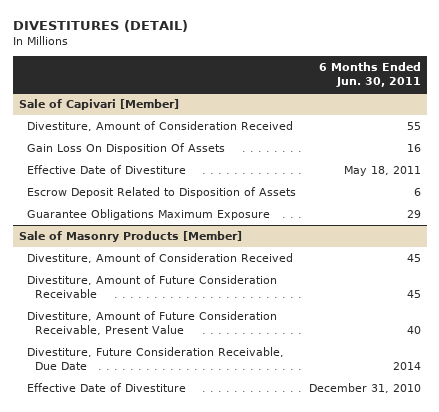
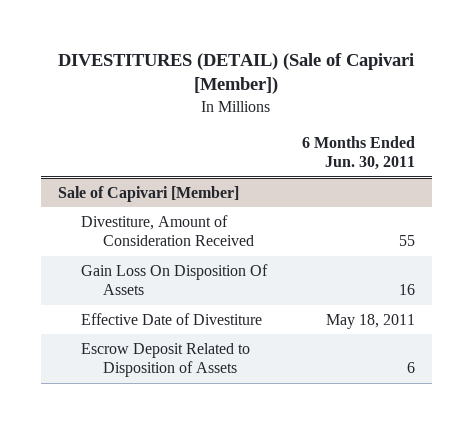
- DIVESTITURES (DETAIL)
+ DIVESTITURES (DETAIL) (Sale of Capivari [Member])
@ Sale of Capivari [Member]
- Guarantee Obligations Maximum Exposure | 29
- Sale of Masonry Products [Member]
- Divestiture, Amount of Consideration Received | 45
- Divestiture, Amount of Future Consideration Receivable | 45
- Divestiture, Amount of Future Consideration Receivable, Present Value | 40
- Divestiture, Future Consideration Receivable, Due Date | 2014
- Effective Date of Divestiture | December 31, 2010

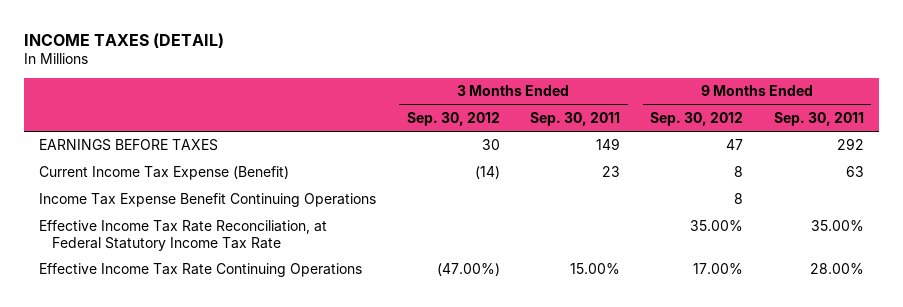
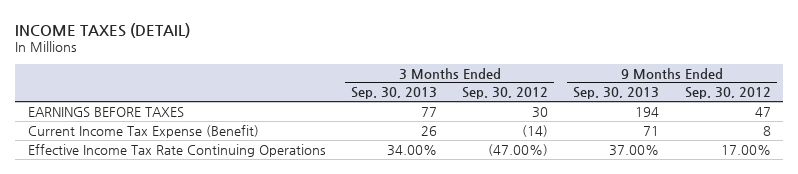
- | 3 Months Ended Sep. 30, 2012 | 3 Months Ended Sep. 30, 2011 | 9 Months Ended Sep. 30, 2012 | 9 Months Ended Sep. 30, 2011
+ | 3 Months Ended Sep. 30, 2013 | 3 Months Ended Sep. 30, 2012 | 9 Months Ended Sep. 30, 2013 | 9 Months Ended Sep. 30, 2012
- Income Tax Expense Benefit Continuing Operations | | | 8 |
- Effective Income Tax Rate Reconciliation, at Federal Statutory Income Tax Rate | | | 35.00% | 35.00%

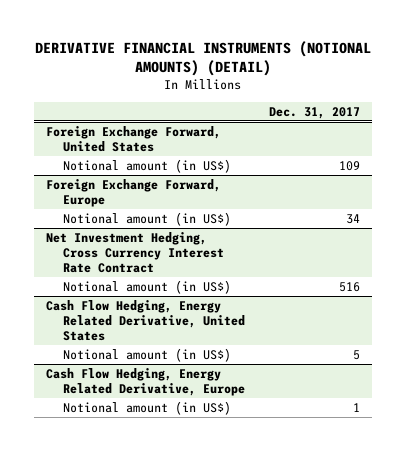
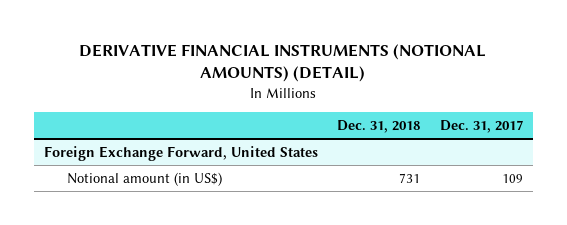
- | Dec. 31, 2017
+ | Dec. 31, 2018 | Dec. 31, 2017
- Foreign Exchange Forward, Europe
- Notional amount (in US$) | 34
- Net Investment Hedging, Cross Currency Interest Rate Contract
- Notional amount (in US$) | 516
- Cash Flow Hedging, Energy Related Derivative, United States
- Notional amount (in US$) | 5
- Cash Flow Hedging, Energy Related Derivative, Europe
- Notional amount (in US$) | 1

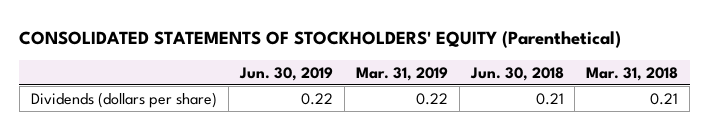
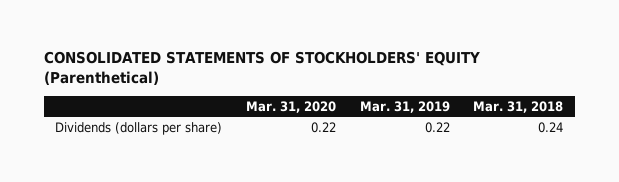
- | Jun. 30, 2019 | Mar. 31, 2019 | Jun. 30, 2018 | Mar. 31, 2018
+ | Mar. 31, 2020 | Mar. 31, 2019 | Mar. 31, 2018
- Dividends (dollars per share) | 0.22 | 0.22 | 0.21 | 0.21
+ Dividends (dollars per share) | 0.22 | 0.22 | 0.24

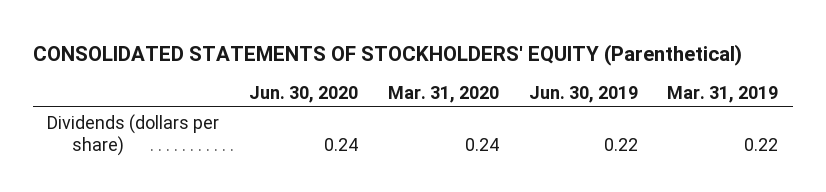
- | Mar. 31, 2020 | Mar. 31, 2019 | Mar. 31, 2018
+ | Jun. 30, 2020 | Mar. 31, 2020 | Jun. 30, 2019 | Mar. 31, 2019
- Dividends (dollars per share) | 0.22 | 0.22 | 0.24
+ Dividends (dollars per share) | 0.24 | 0.24 | 0.22 | 0.22

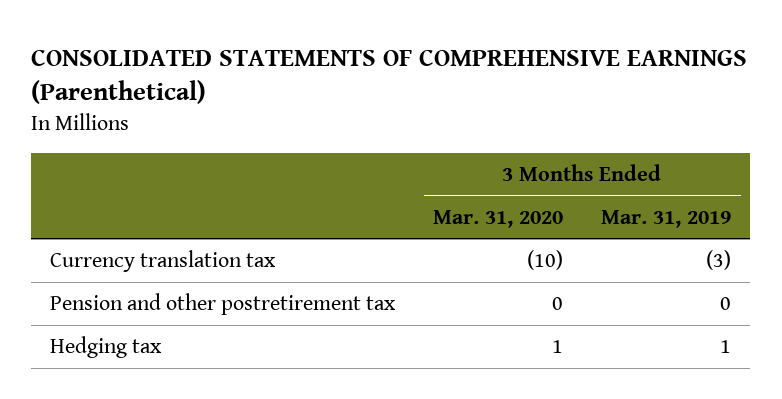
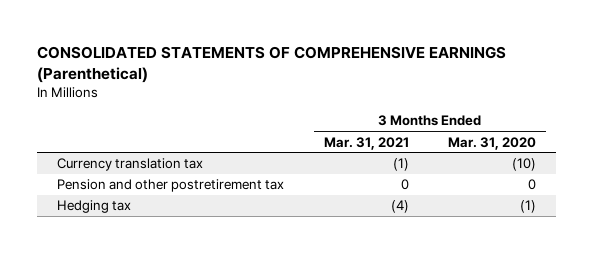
- | 3 Months Ended Mar. 31, 2020 | 3 Months Ended Mar. 31, 2019
+ | 3 Months Ended Mar. 31, 2021 | 3 Months Ended Mar. 31, 2020
- Hedging tax | 1 | 1
+ Hedging tax | (4) | (1)

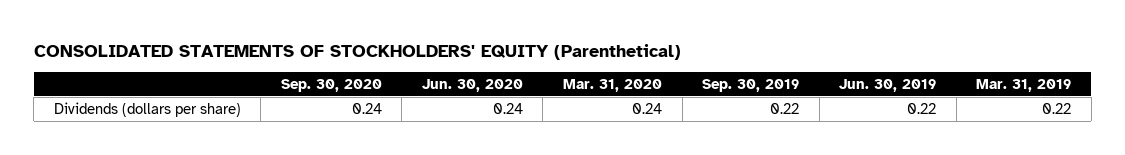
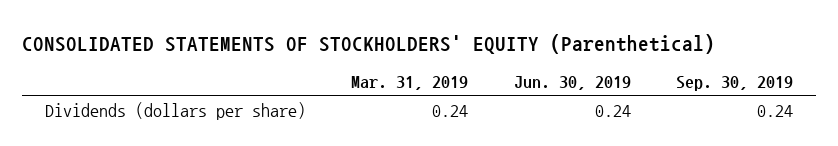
- | Sep. 30, 2020 | Jun. 30, 2020 | Mar. 31, 2020 | Sep. 30, 2019 | Jun. 30, 2019 | Mar. 31, 2019
+ | Mar. 31, 2019 | Jun. 30, 2019 | Sep. 30, 2019
- Dividends (dollars per share) | 0.24 | 0.24 | 0.24 | 0.22 | 0.22 | 0.22
+ Dividends (dollars per share) | 0.24 | 0.24 | 0.24

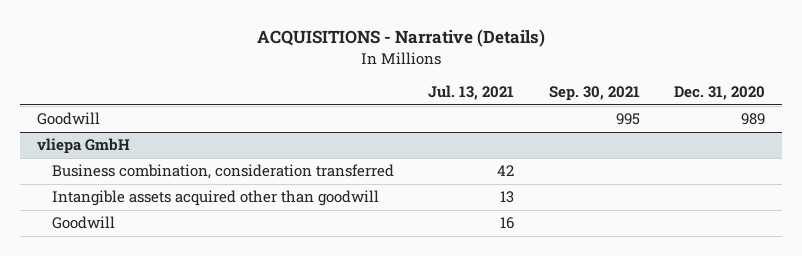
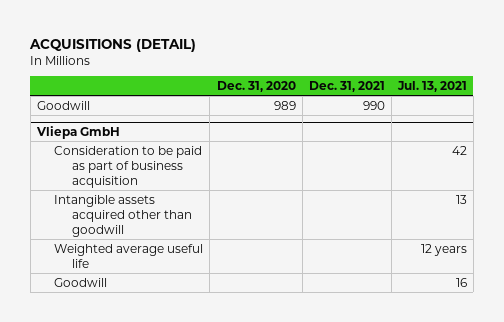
- ACQUISITIONS - Narrative (Details)
+ ACQUISITIONS (DETAIL)
- | Jul. 13, 2021 | Sep. 30, 2021 | Dec. 31, 2020
+ | Dec. 31, 2020 | Dec. 31, 2021 | Jul. 13, 2021
- vliepa GmbH
- Business combination, consideration transferred | 42 | |
+ Vliepa GmbH
+ Consideration to be paid as part of business acquisition | | | 42
+ Weighted average useful life | | | 12 years

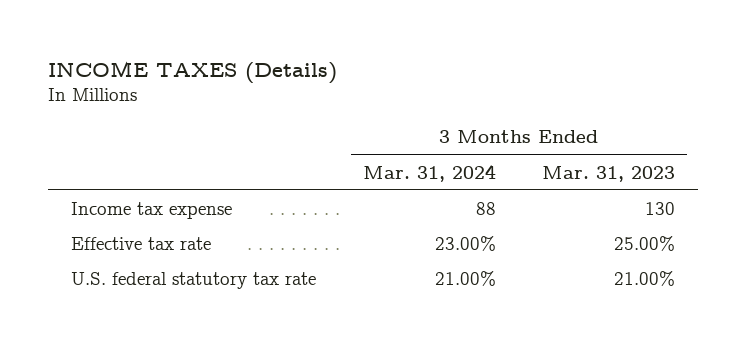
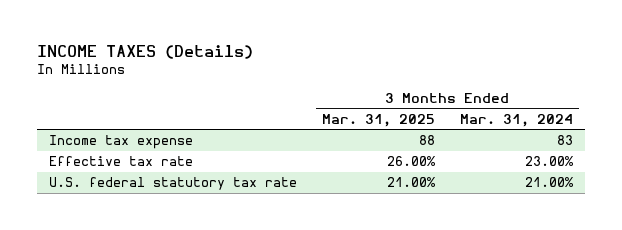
- | 3 Months Ended Mar. 31, 2024 | 3 Months Ended Mar. 31, 2023
+ | 3 Months Ended Mar. 31, 2025 | 3 Months Ended Mar. 31, 2024
- Income tax expense | 88 | 130
+ Income tax expense | 88 | 83

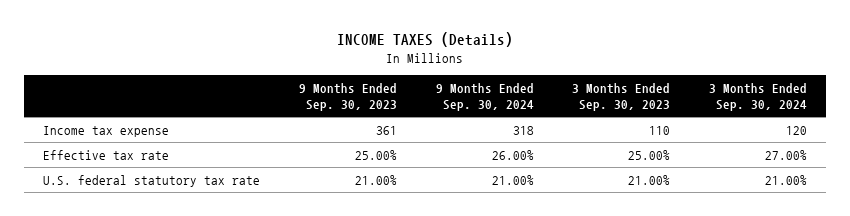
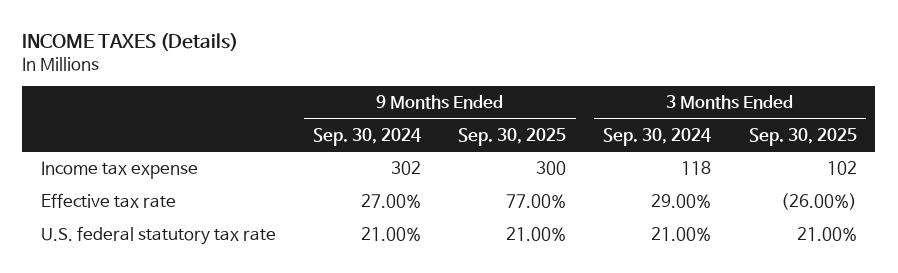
- | 9 Months Ended Sep. 30, 2023 | 9 Months Ended Sep. 30, 2024 | 3 Months Ended Sep. 30, 2023 | 3 Months Ended Sep. 30, 2024
+ | 9 Months Ended Sep. 30, 2024 | 9 Months Ended Sep. 30, 2025 | 3 Months Ended Sep. 30, 2024 | 3 Months Ended Sep. 30, 2025
- Income tax expense | 361 | 318 | 110 | 120
- Effective tax rate | 25.00% | 26.00% | 25.00% | 27.00%
+ Income tax expense | 302 | 300 | 118 | 102
+ Effective tax rate | 27.00% | 77.00% | 29.00% | (26.00%)

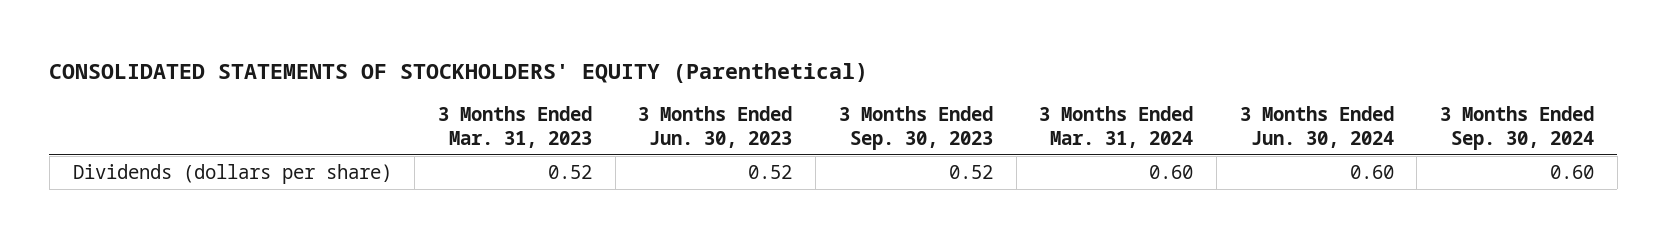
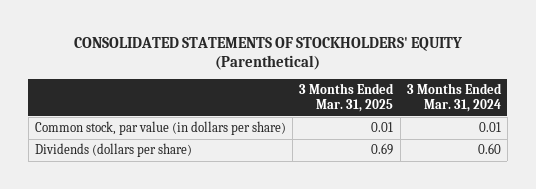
- | 3 Months Ended Mar. 31, 2023 | 3 Months Ended Jun. 30, 2023 | 3 Months Ended Sep. 30, 2023 | 3 Months Ended Mar. 31, 2024 | 3 Months Ended Jun. 30, 2024 | 3 Months Ended Sep. 30, 2024
+ | 3 Months Ended Mar. 31, 2025 | 3 Months Ended Mar. 31, 2024
+ Common stock, par value (in dollars per share) | 0.01 | 0.01

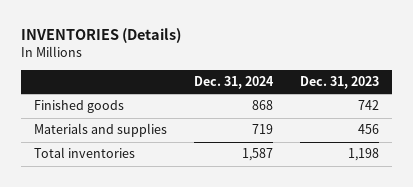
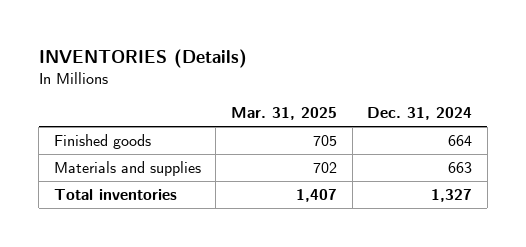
- | Dec. 31, 2024 | Dec. 31, 2023
+ | Mar. 31, 2025 | Dec. 31, 2024
- Finished goods | 868 | 742
- Materials and supplies | 719 | 456
- Total inventories | 1,587 | 1,198
+ Finished goods | 705 | 664
+ Materials and supplies | 702 | 663
+ Total inventories | 1,407 | 1,327

